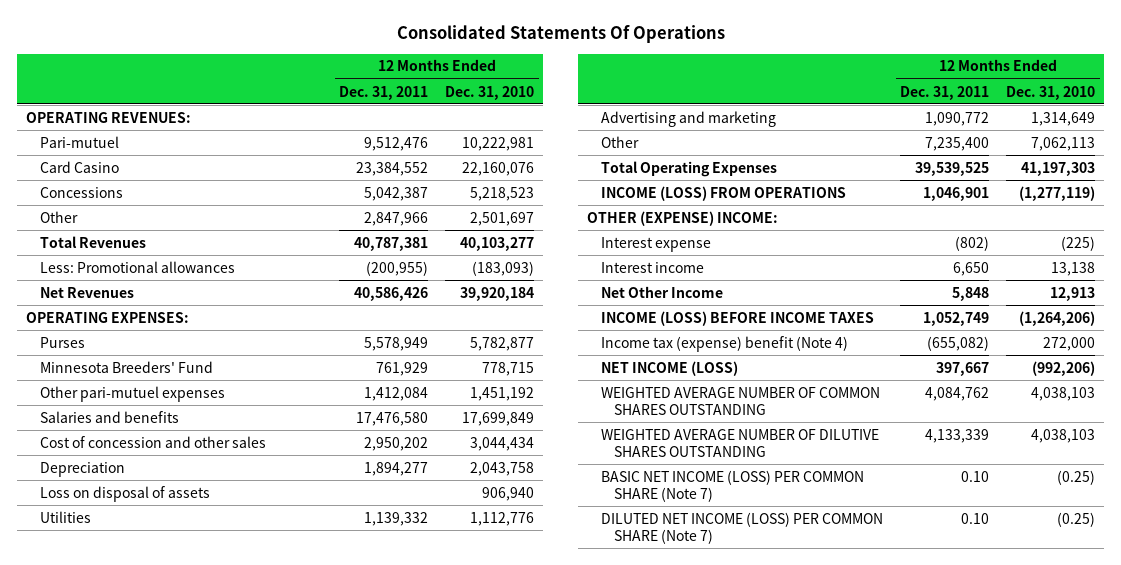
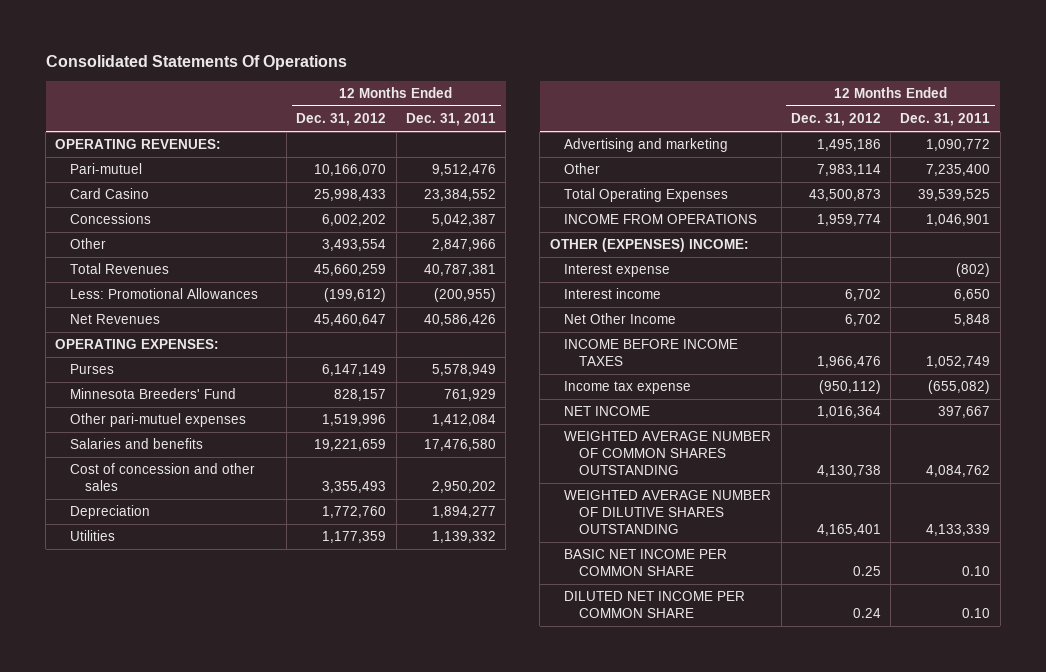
- | 12 Months Ended Dec. 31, 2011 | 12 Months Ended Dec. 31, 2010
+ | 12 Months Ended Dec. 31, 2012 | 12 Months Ended Dec. 31, 2011
- Less: Promotional allowances | (200,955) | (183,093)
+ Less: Promotional Allowances | (199,612) | (200,955)
- Loss on disposal of assets | | 906,940
- INCOME (LOSS) FROM OPERATIONS | 1,046,901 | (1,277,119)
- OTHER (EXPENSE) INCOME:
+ INCOME FROM OPERATIONS | 1,959,774 | 1,046,901
+ OTHER (EXPENSES) INCOME:
- INCOME (LOSS) BEFORE INCOME TAXES | 1,052,749 | (1,264,206)
- Income tax (expense) benefit (Note 4) | (655,082) | 272,000
- NET INCOME (LOSS) | 397,667 | (992,206)
+ INCOME BEFORE INCOME TAXES | 1,966,476 | 1,052,749
+ Income tax expense | (950,112) | (655,082)
+ NET INCOME | 1,016,364 | 397,667
- BASIC NET INCOME (LOSS) PER COMMON SHARE (Note 7) | 0.10 | (0.25)
- DILUTED NET INCOME (LOSS) PER COMMON SHARE (Note 7) | 0.10 | (0.25)
+ BASIC NET INCOME PER COMMON SHARE | 0.25 | 0.10
+ DILUTED NET INCOME PER COMMON SHARE | 0.24 | 0.10

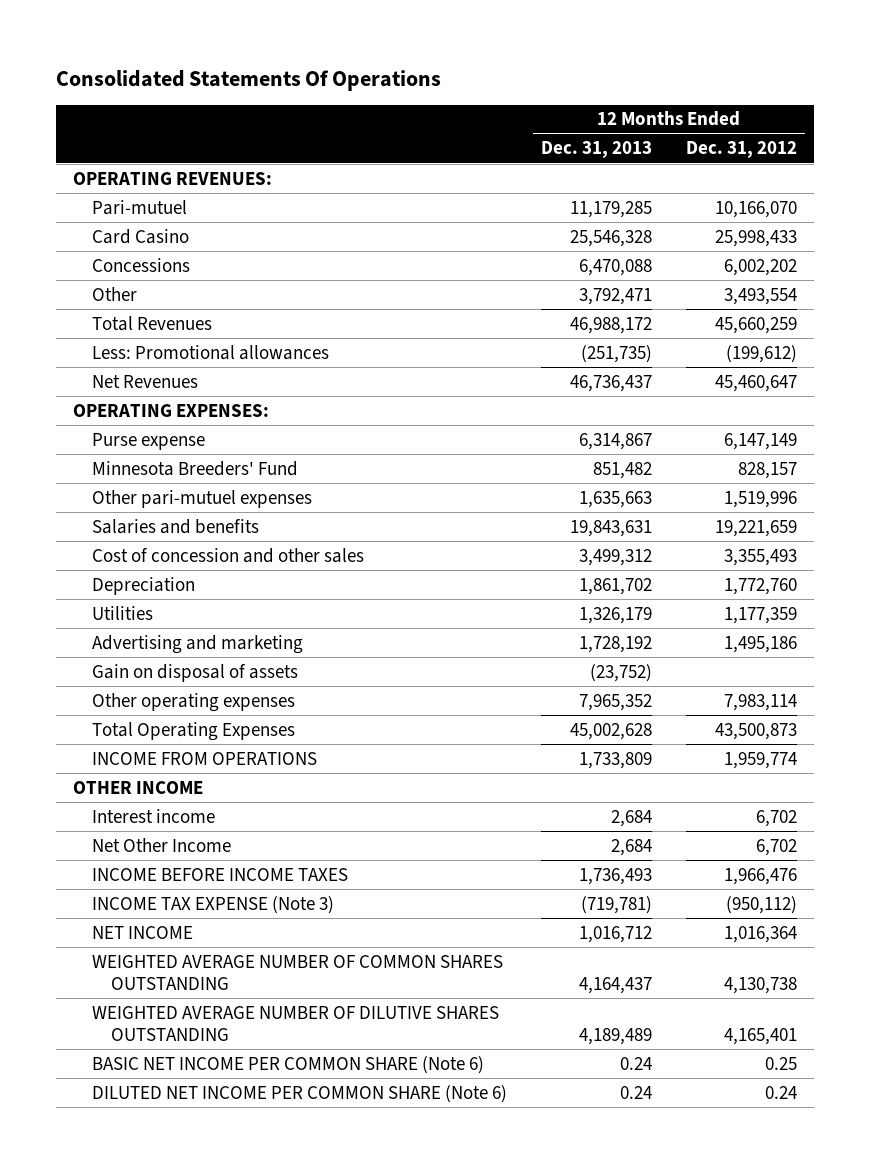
- | 12 Months Ended Dec. 31, 2012 | 12 Months Ended Dec. 31, 2011
+ | 12 Months Ended Dec. 31, 2013 | 12 Months Ended Dec. 31, 2012
- Less: Promotional Allowances | (199,612) | (200,955)
+ Less: Promotional allowances | (251,735) | (199,612)
- Purses | 6,147,149 | 5,578,949
+ Purse expense | 6,314,867 | 6,147,149
- Other | 7,983,114 | 7,235,400
+ Gain on disposal of assets | (23,752) |
+ Other operating expenses | 7,965,352 | 7,983,114
- OTHER (EXPENSES) INCOME:
- Interest expense | | (802)
+ OTHER INCOME
- Income tax expense | (950,112) | (655,082)
+ INCOME TAX EXPENSE (Note 3) | (719,781) | (950,112)
- BASIC NET INCOME PER COMMON SHARE | 0.25 | 0.10
- DILUTED NET INCOME PER COMMON SHARE | 0.24 | 0.10
+ BASIC NET INCOME PER COMMON SHARE (Note 6) | 0.24 | 0.25
+ DILUTED NET INCOME PER COMMON SHARE (Note 6) | 0.24 | 0.24

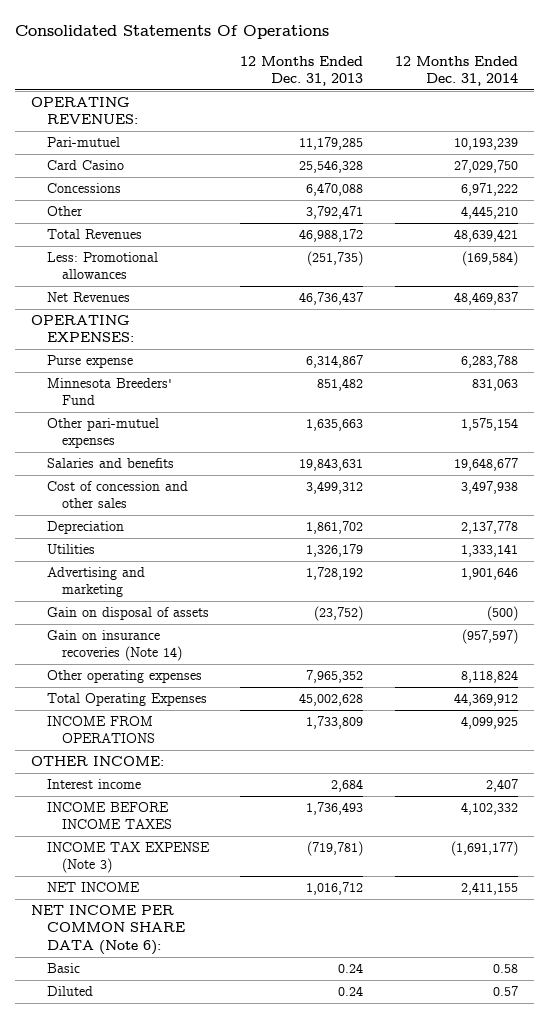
- | 12 Months Ended Dec. 31, 2013 | 12 Months Ended Dec. 31, 2012
+ | 12 Months Ended Dec. 31, 2013 | 12 Months Ended Dec. 31, 2014
+ Gain on insurance recoveries (Note 14) | | (957,597)
- OTHER INCOME
+ OTHER INCOME:
- Net Other Income | 2,684 | 6,702
- WEIGHTED AVERAGE NUMBER OF COMMON SHARES OUTSTANDING | 4,164,437 | 4,130,738
- WEIGHTED AVERAGE NUMBER OF DILUTIVE SHARES OUTSTANDING | 4,189,489 | 4,165,401
- BASIC NET INCOME PER COMMON SHARE (Note 6) | 0.24 | 0.25
- DILUTED NET INCOME PER COMMON SHARE (Note 6) | 0.24 | 0.24
+ NET INCOME PER COMMON SHARE DATA (Note 6):
+ Basic | 0.24 | 0.58
+ Diluted | 0.24 | 0.57

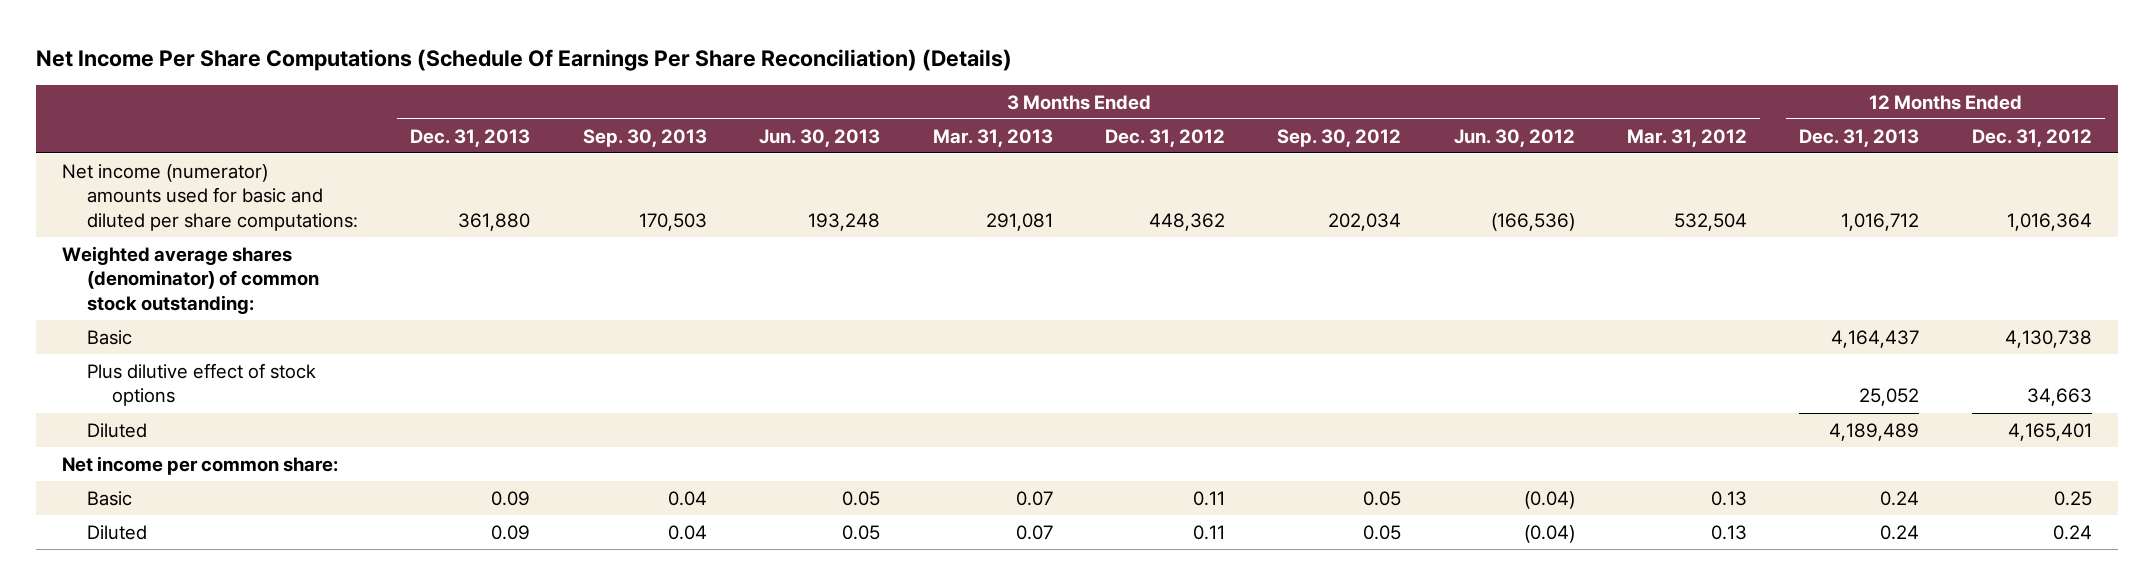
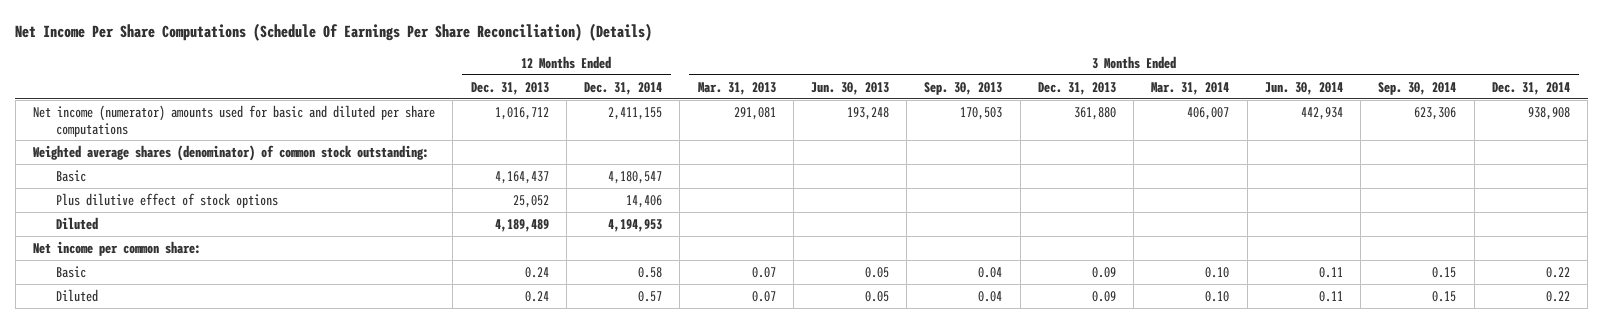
- | 3 Months Ended Dec. 31, 2013 | 3 Months Ended Sep. 30, 2013 | 3 Months Ended Jun. 30, 2013 | 3 Months Ended Mar. 31, 2013 | 3 Months Ended Dec. 31, 2012 | 3 Months Ended Sep. 30, 2012 | 3 Months Ended Jun. 30, 2012 | 3 Months Ended Mar. 31, 2012 | 12 Months Ended Dec. 31, 2013 | 12 Months Ended Dec. 31, 2012
+ | 12 Months Ended Dec. 31, 2013 | 12 Months Ended Dec. 31, 2014 | 3 Months Ended Mar. 31, 2013 | 3 Months Ended Jun. 30, 2013 | 3 Months Ended Sep. 30, 2013 | 3 Months Ended Dec. 31, 2013 | 3 Months Ended Mar. 31, 2014 | 3 Months Ended Jun. 30, 2014 | 3 Months Ended Sep. 30, 2014 | 3 Months Ended Dec. 31, 2014
- Net income (numerator) amounts used for basic and diluted per share computations: | 361,880 | 170,503 | 193,248 | 291,081 | 448,362 | 202,034 | (166,536) | 532,504 | 1,016,712 | 1,016,364
+ Net income (numerator) amounts used for basic and diluted per share computations | 1,016,712 | 2,411,155 | 291,081 | 193,248 | 170,503 | 361,880 | 406,007 | 442,934 | 623,306 | 938,908

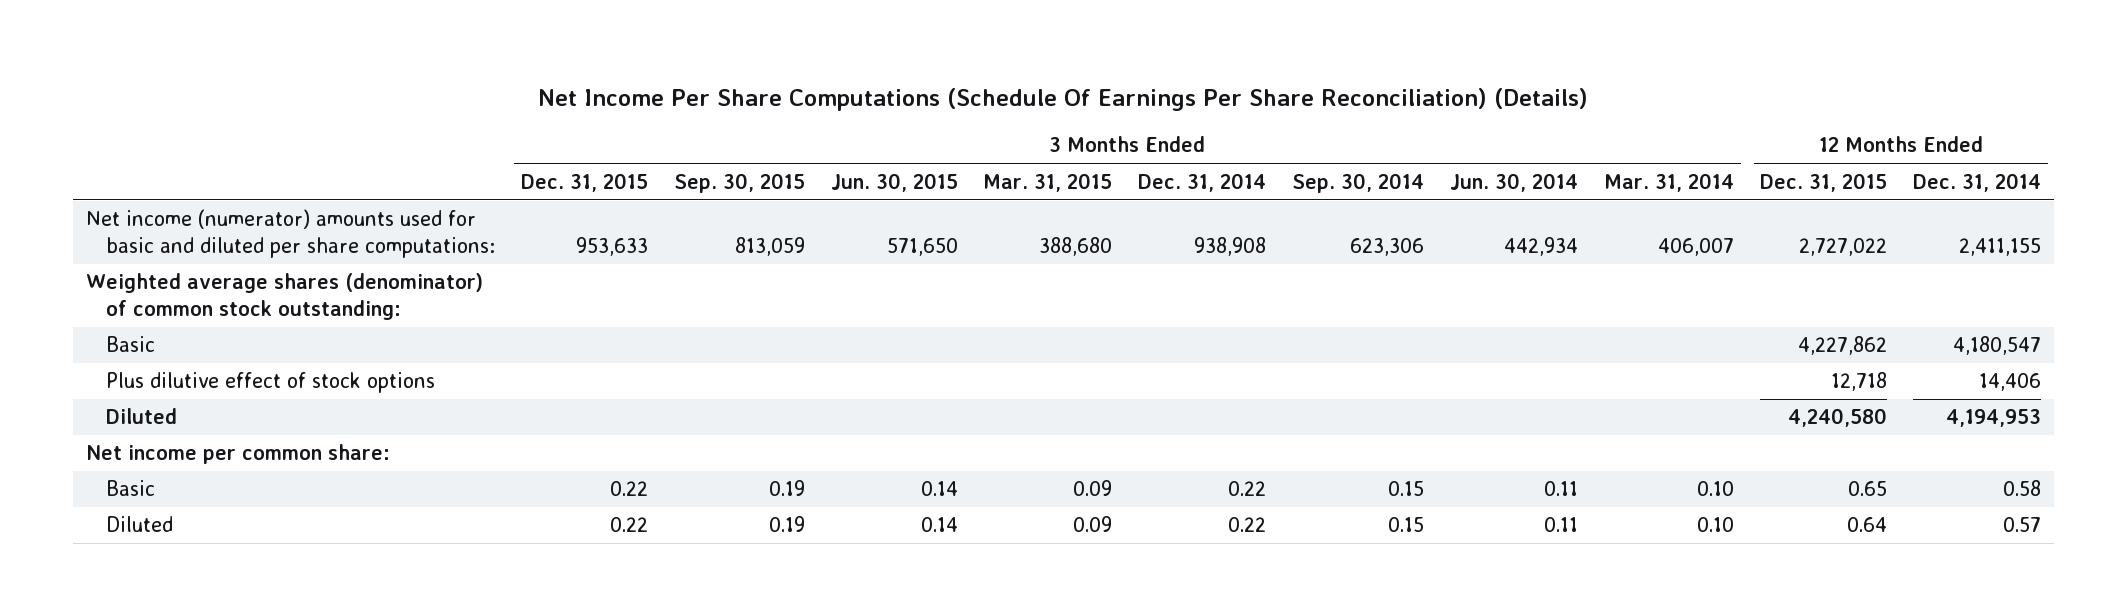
- | 12 Months Ended Dec. 31, 2013 | 12 Months Ended Dec. 31, 2014 | 3 Months Ended Mar. 31, 2013 | 3 Months Ended Jun. 30, 2013 | 3 Months Ended Sep. 30, 2013 | 3 Months Ended Dec. 31, 2013 | 3 Months Ended Mar. 31, 2014 | 3 Months Ended Jun. 30, 2014 | 3 Months Ended Sep. 30, 2014 | 3 Months Ended Dec. 31, 2014
+ | 3 Months Ended Dec. 31, 2015 | 3 Months Ended Sep. 30, 2015 | 3 Months Ended Jun. 30, 2015 | 3 Months Ended Mar. 31, 2015 | 3 Months Ended Dec. 31, 2014 | 3 Months Ended Sep. 30, 2014 | 3 Months Ended Jun. 30, 2014 | 3 Months Ended Mar. 31, 2014 | 12 Months Ended Dec. 31, 2015 | 12 Months Ended Dec. 31, 2014
- Net income (numerator) amounts used for basic and diluted per share computations | 1,016,712 | 2,411,155 | 291,081 | 193,248 | 170,503 | 361,880 | 406,007 | 442,934 | 623,306 | 938,908
+ Net income (numerator) amounts used for basic and diluted per share computations: | 953,633 | 813,059 | 571,650 | 388,680 | 938,908 | 623,306 | 442,934 | 406,007 | 2,727,022 | 2,411,155

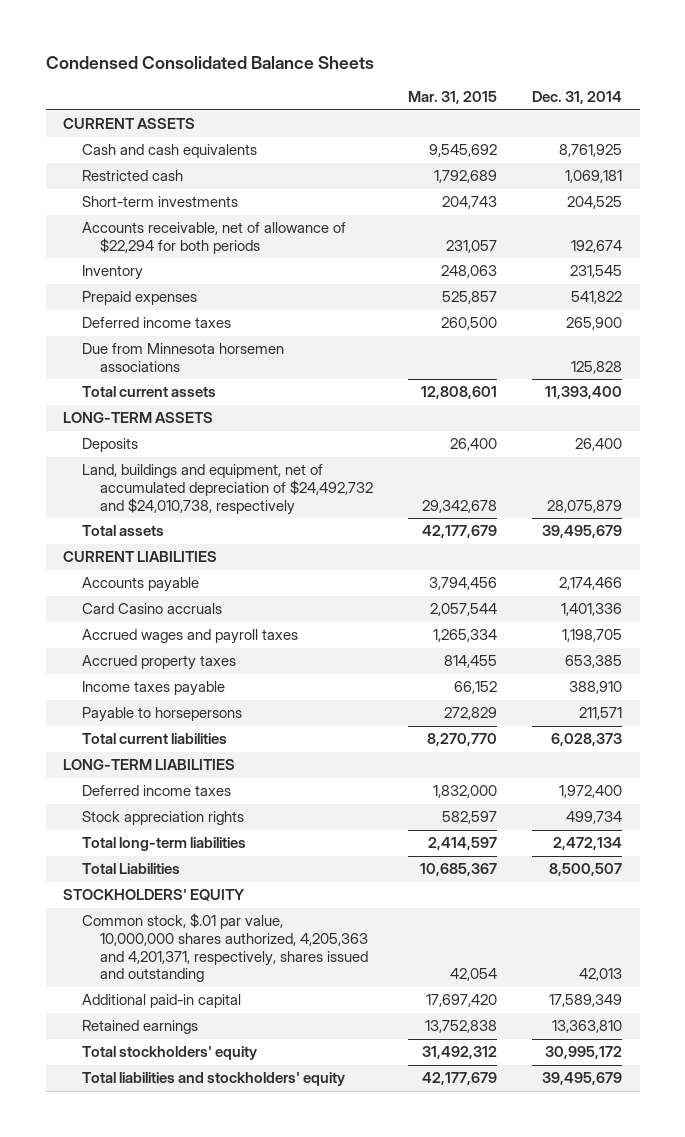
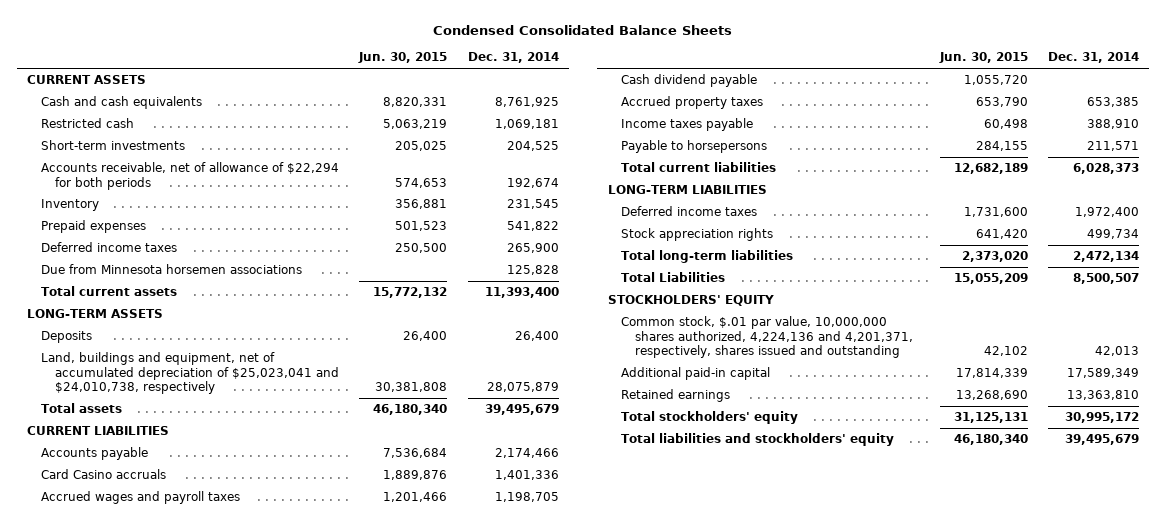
- | Mar. 31, 2015 | Dec. 31, 2014
+ | Jun. 30, 2015 | Dec. 31, 2014
- Land, buildings and equipment, net of accumulated depreciation of $24,492,732 and $24,010,738, respectively | 29,342,678 | 28,075,879
+ Land, buildings and equipment, net of accumulated depreciation of $25,023,041 and $24,010,738, respectively | 30,381,808 | 28,075,879
+ Cash dividend payable | 1,055,720 |
- Common stock, $.01 par value, 10,000,000 shares authorized, 4,205,363 and 4,201,371, respectively, shares issued and outstanding | 42,054 | 42,013
+ Common stock, $.01 par value, 10,000,000 shares authorized, 4,224,136 and 4,201,371, respectively, shares issued and outstanding | 42,102 | 42,013

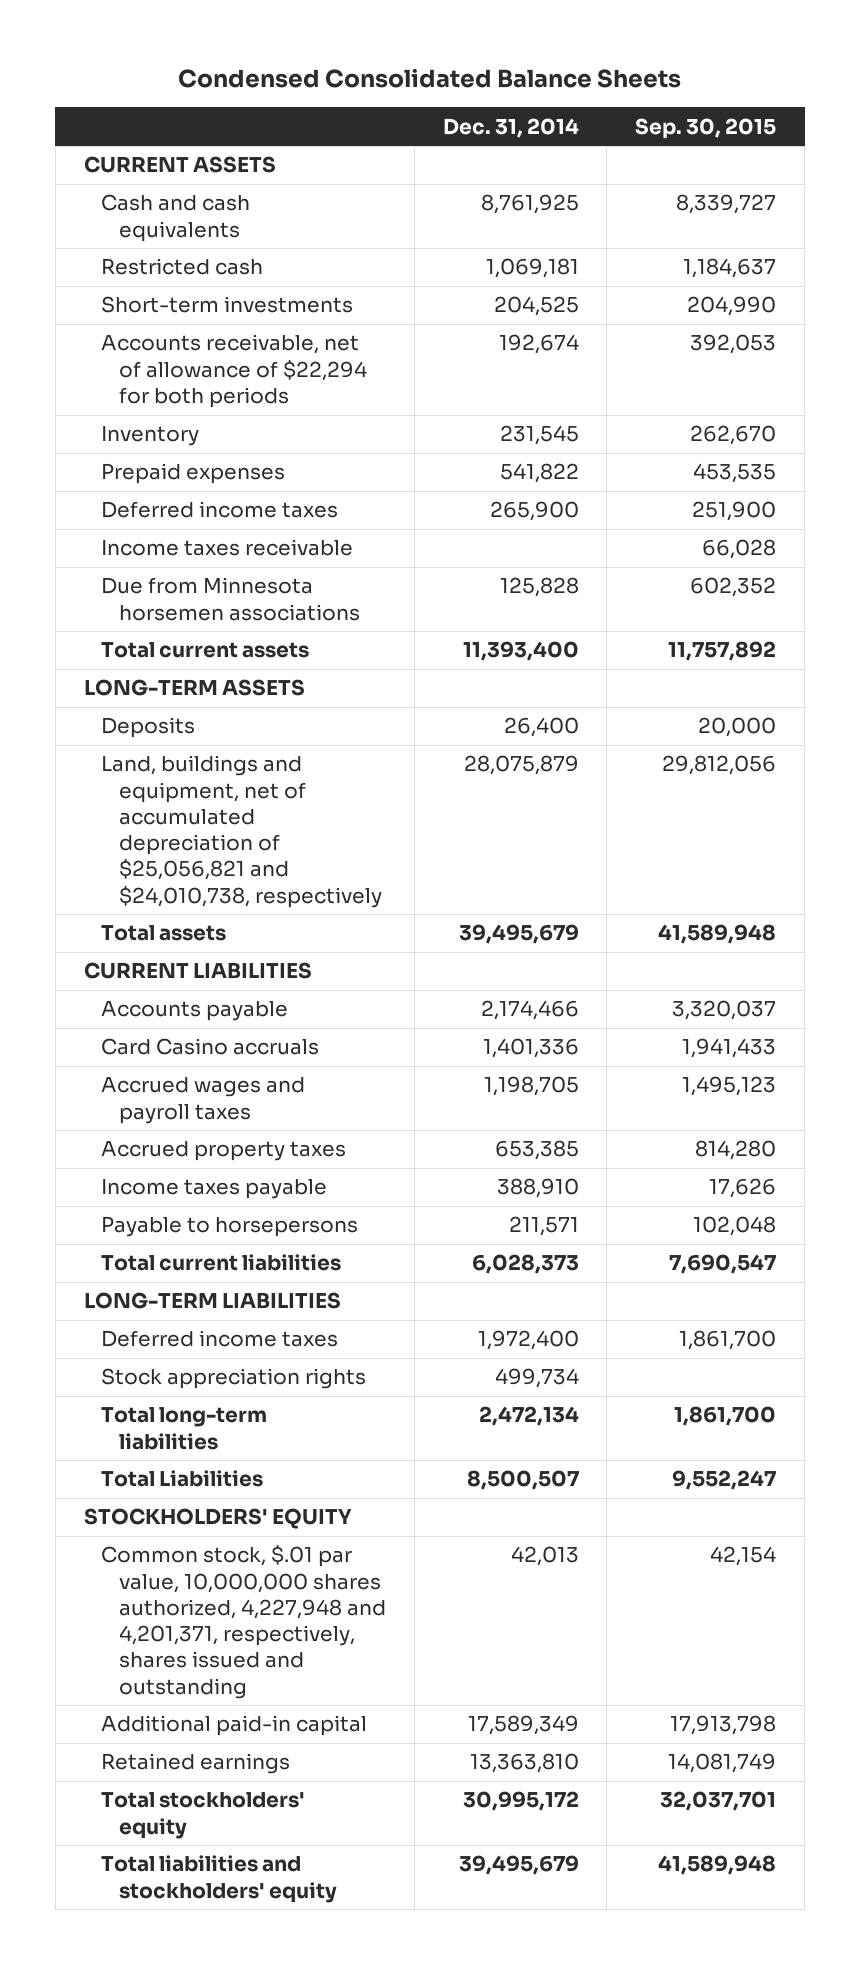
- | Jun. 30, 2015 | Dec. 31, 2014
+ | Dec. 31, 2014 | Sep. 30, 2015
+ Income taxes receivable | | 66,028
- Land, buildings and equipment, net of accumulated depreciation of $25,023,041 and $24,010,738, respectively | 30,381,808 | 28,075,879
+ Land, buildings and equipment, net of accumulated depreciation of $25,056,821 and $24,010,738, respectively | 28,075,879 | 29,812,056
- Cash dividend payable | 1,055,720 |
- Common stock, $.01 par value, 10,000,000 shares authorized, 4,224,136 and 4,201,371, respectively, shares issued and outstanding | 42,102 | 42,013
+ Common stock, $.01 par value, 10,000,000 shares authorized, 4,227,948 and 4,201,371, respectively, shares issued and outstanding | 42,013 | 42,154

